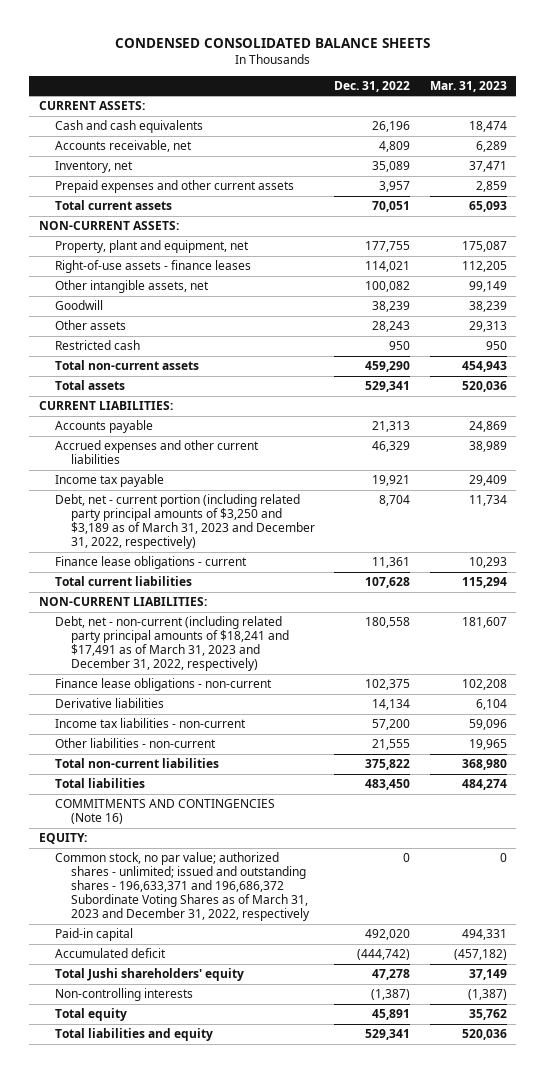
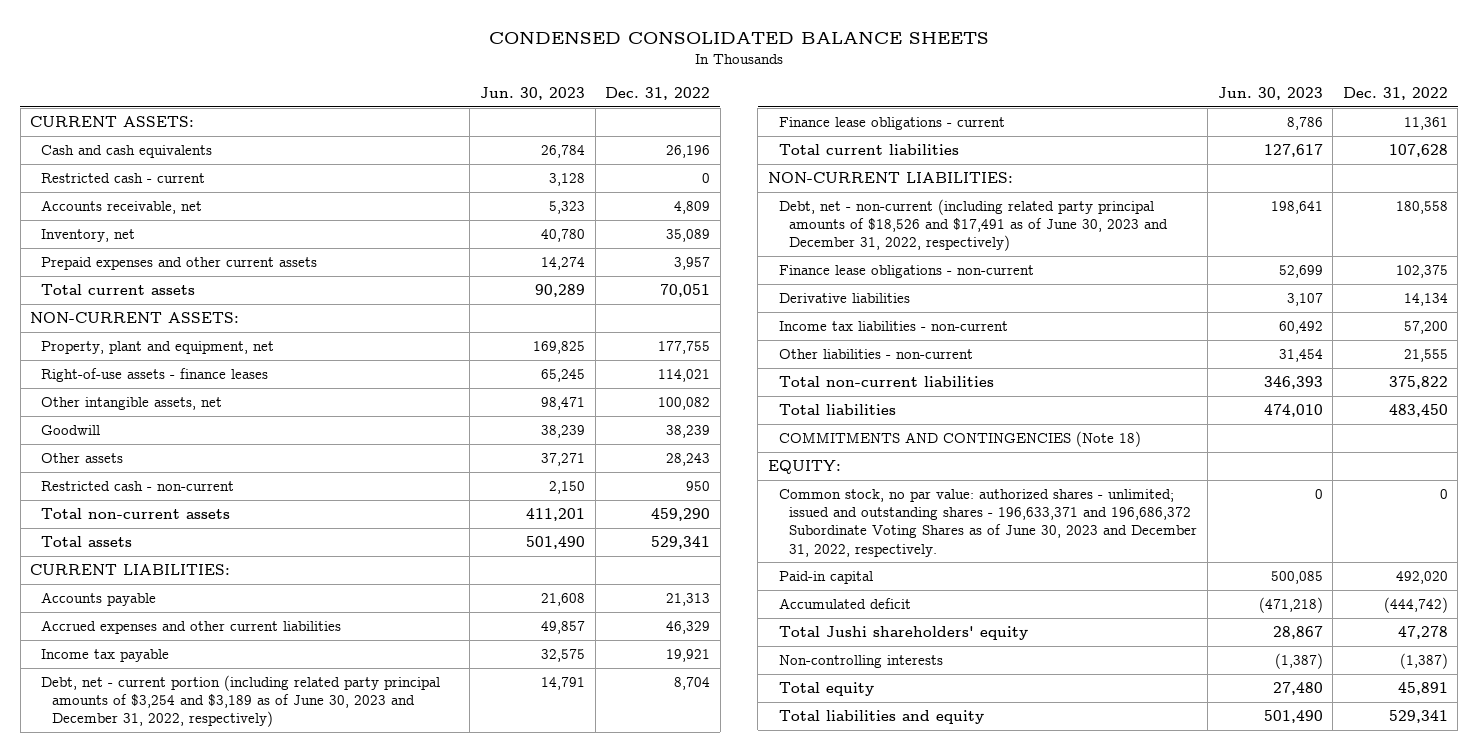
- | Dec. 31, 2022 | Mar. 31, 2023
+ | Jun. 30, 2023 | Dec. 31, 2022
+ Restricted cash - current | 3,128 | 0
- Restricted cash | 950 | 950
+ Restricted cash - non-current | 2,150 | 950
- Debt, net - current portion (including related party principal amounts of $3,250 and $3,189 as of March 31, 2023 and December 31, 2022, respectively) | 8,704 | 11,734
+ Debt, net - current portion (including related party principal amounts of $3,254 and $3,189 as of June 30, 2023 and December 31, 2022, respectively) | 14,791 | 8,704
- Debt, net - non-current (including related party principal amounts of $18,241 and $17,491 as of March 31, 2023 and December 31, 2022, respectively) | 180,558 | 181,607
+ Debt, net - non-current (including related party principal amounts of $18,526 and $17,491 as of June 30, 2023 and December 31, 2022, respectively) | 198,641 | 180,558
- COMMITMENTS AND CONTINGENCIES (Note 16)
+ COMMITMENTS AND CONTINGENCIES (Note 18)
- Common stock, no par value; authorized shares - unlimited; issued and outstanding shares - 196,633,371 and 196,686,372 Subordinate Voting Shares as of March 31, 2023 and December 31, 2022, respectively | 0 | 0
+ Common stock, no par value: authorized shares - unlimited; issued and outstanding shares - 196,633,371 and 196,686,372 Subordinate Voting Shares as of June 30, 2023 and December 31, 2022, respectively. | 0 | 0

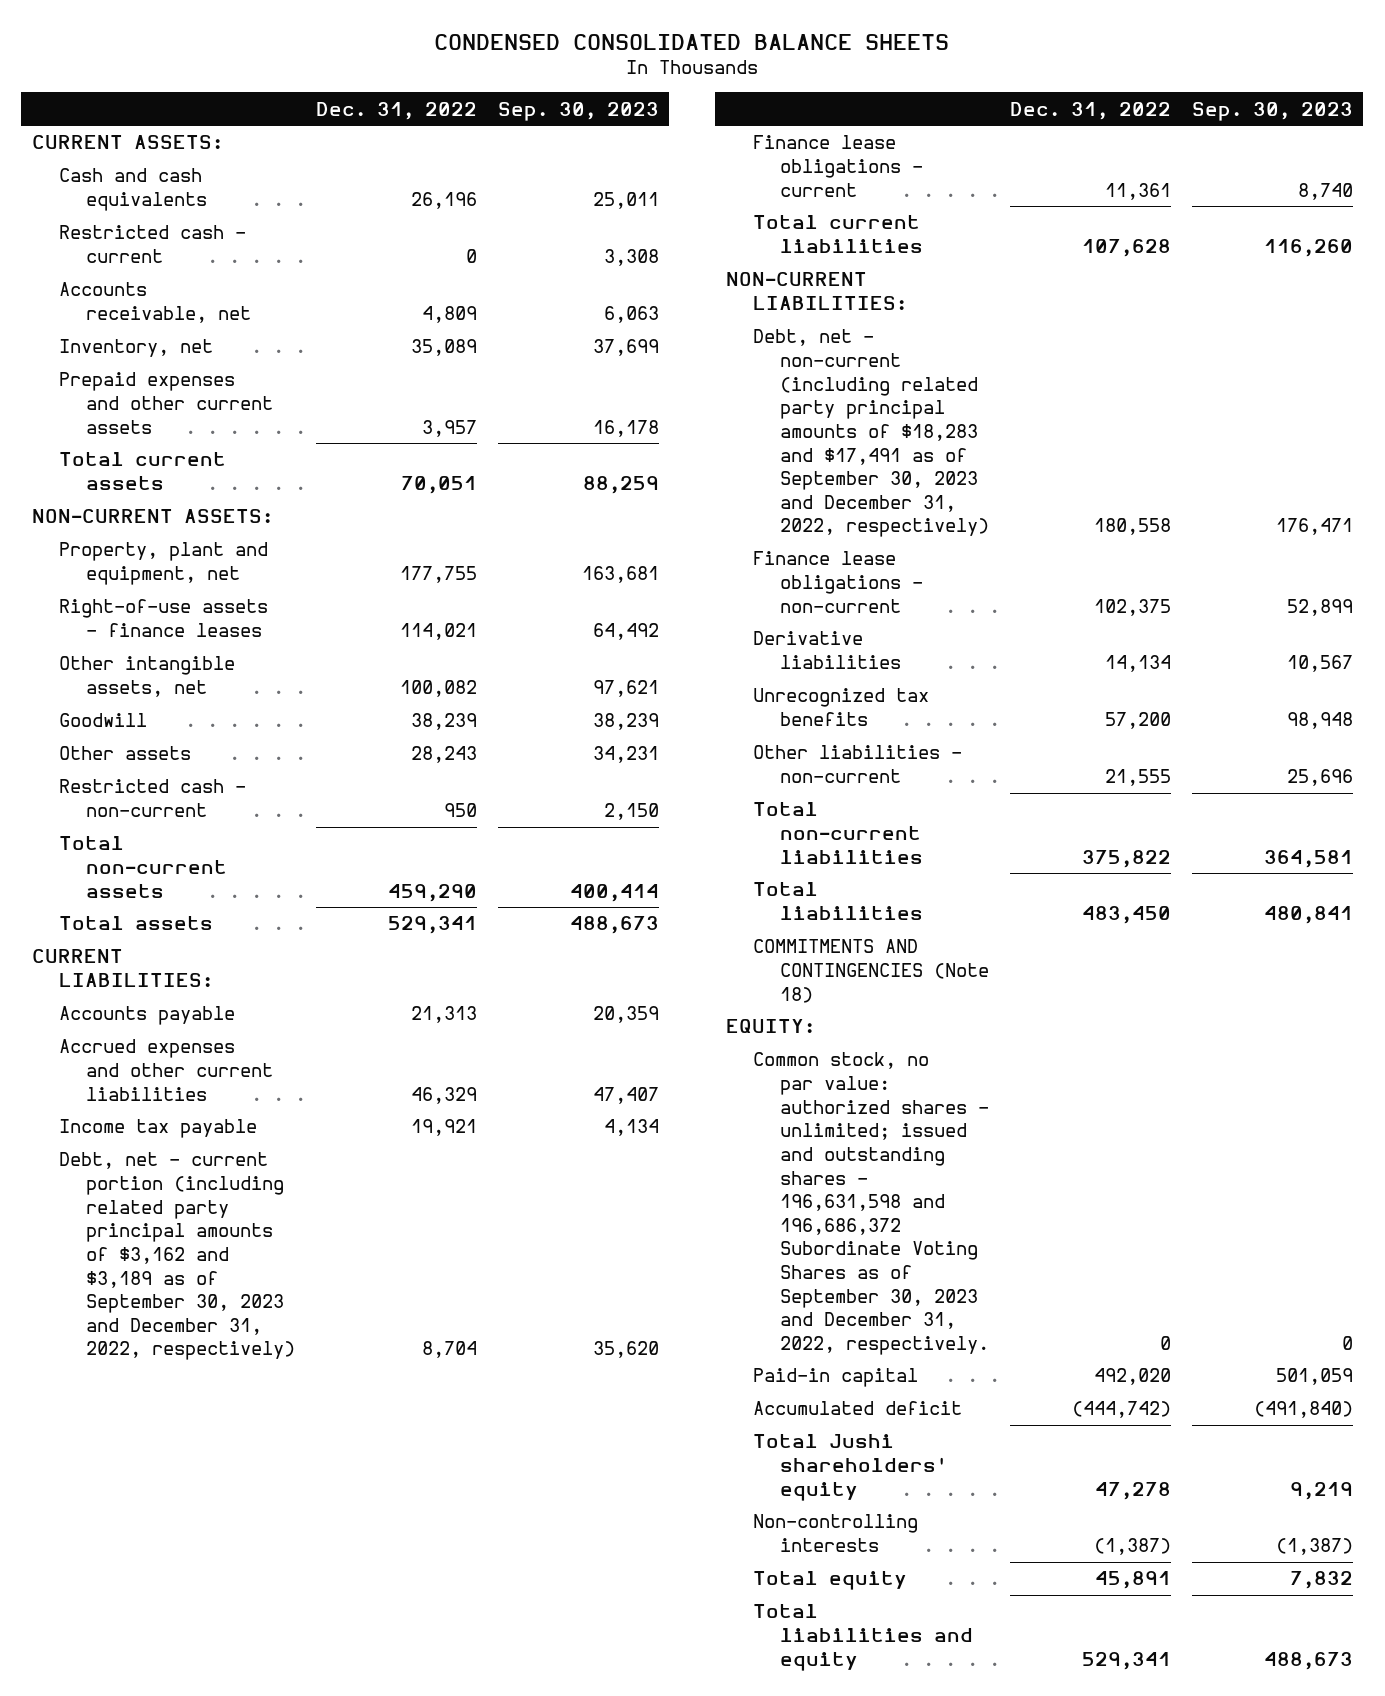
- | Jun. 30, 2023 | Dec. 31, 2022
+ | Dec. 31, 2022 | Sep. 30, 2023
- Debt, net - current portion (including related party principal amounts of $3,254 and $3,189 as of June 30, 2023 and December 31, 2022, respectively) | 14,791 | 8,704
+ Debt, net - current portion (including related party principal amounts of $3,162 and $3,189 as of September 30, 2023 and December 31, 2022, respectively) | 8,704 | 35,620
- Debt, net - non-current (including related party principal amounts of $18,526 and $17,491 as of June 30, 2023 and December 31, 2022, respectively) | 198,641 | 180,558
+ Debt, net - non-current (including related party principal amounts of $18,283 and $17,491 as of September 30, 2023 and December 31, 2022, respectively) | 180,558 | 176,471
- Income tax liabilities - non-current | 60,492 | 57,200
+ Unrecognized tax benefits | 57,200 | 98,948
- Common stock, no par value: authorized shares - unlimited; issued and outstanding shares - 196,633,371 and 196,686,372 Subordinate Voting Shares as of June 30, 2023 and December 31, 2022, respectively. | 0 | 0
+ Common stock, no par value: authorized shares - unlimited; issued and outstanding shares - 196,631,598 and 196,686,372 Subordinate Voting Shares as of September 30, 2023 and December 31, 2022, respectively. | 0 | 0

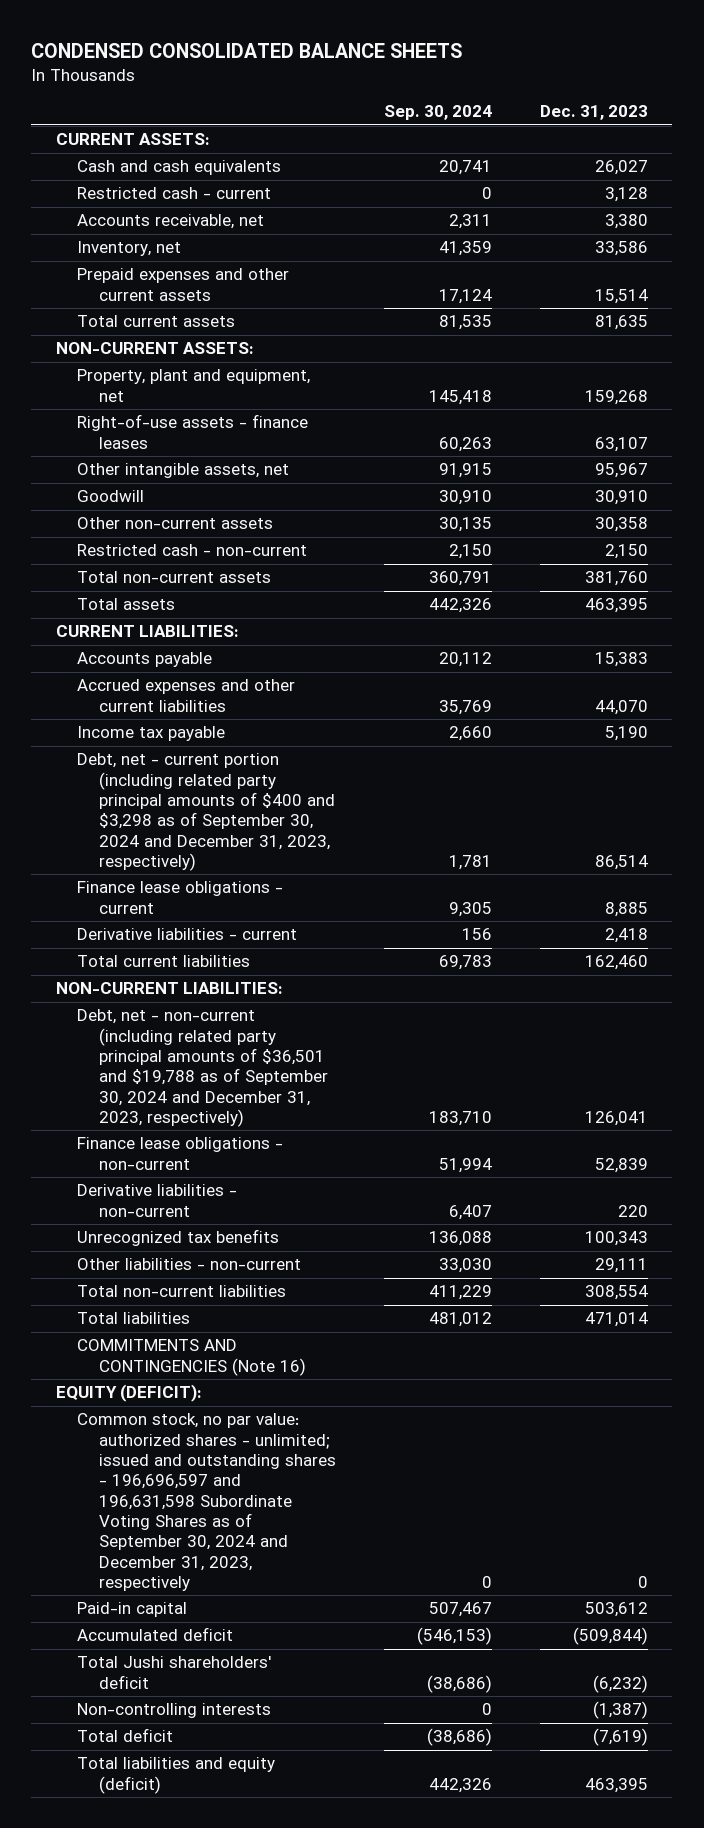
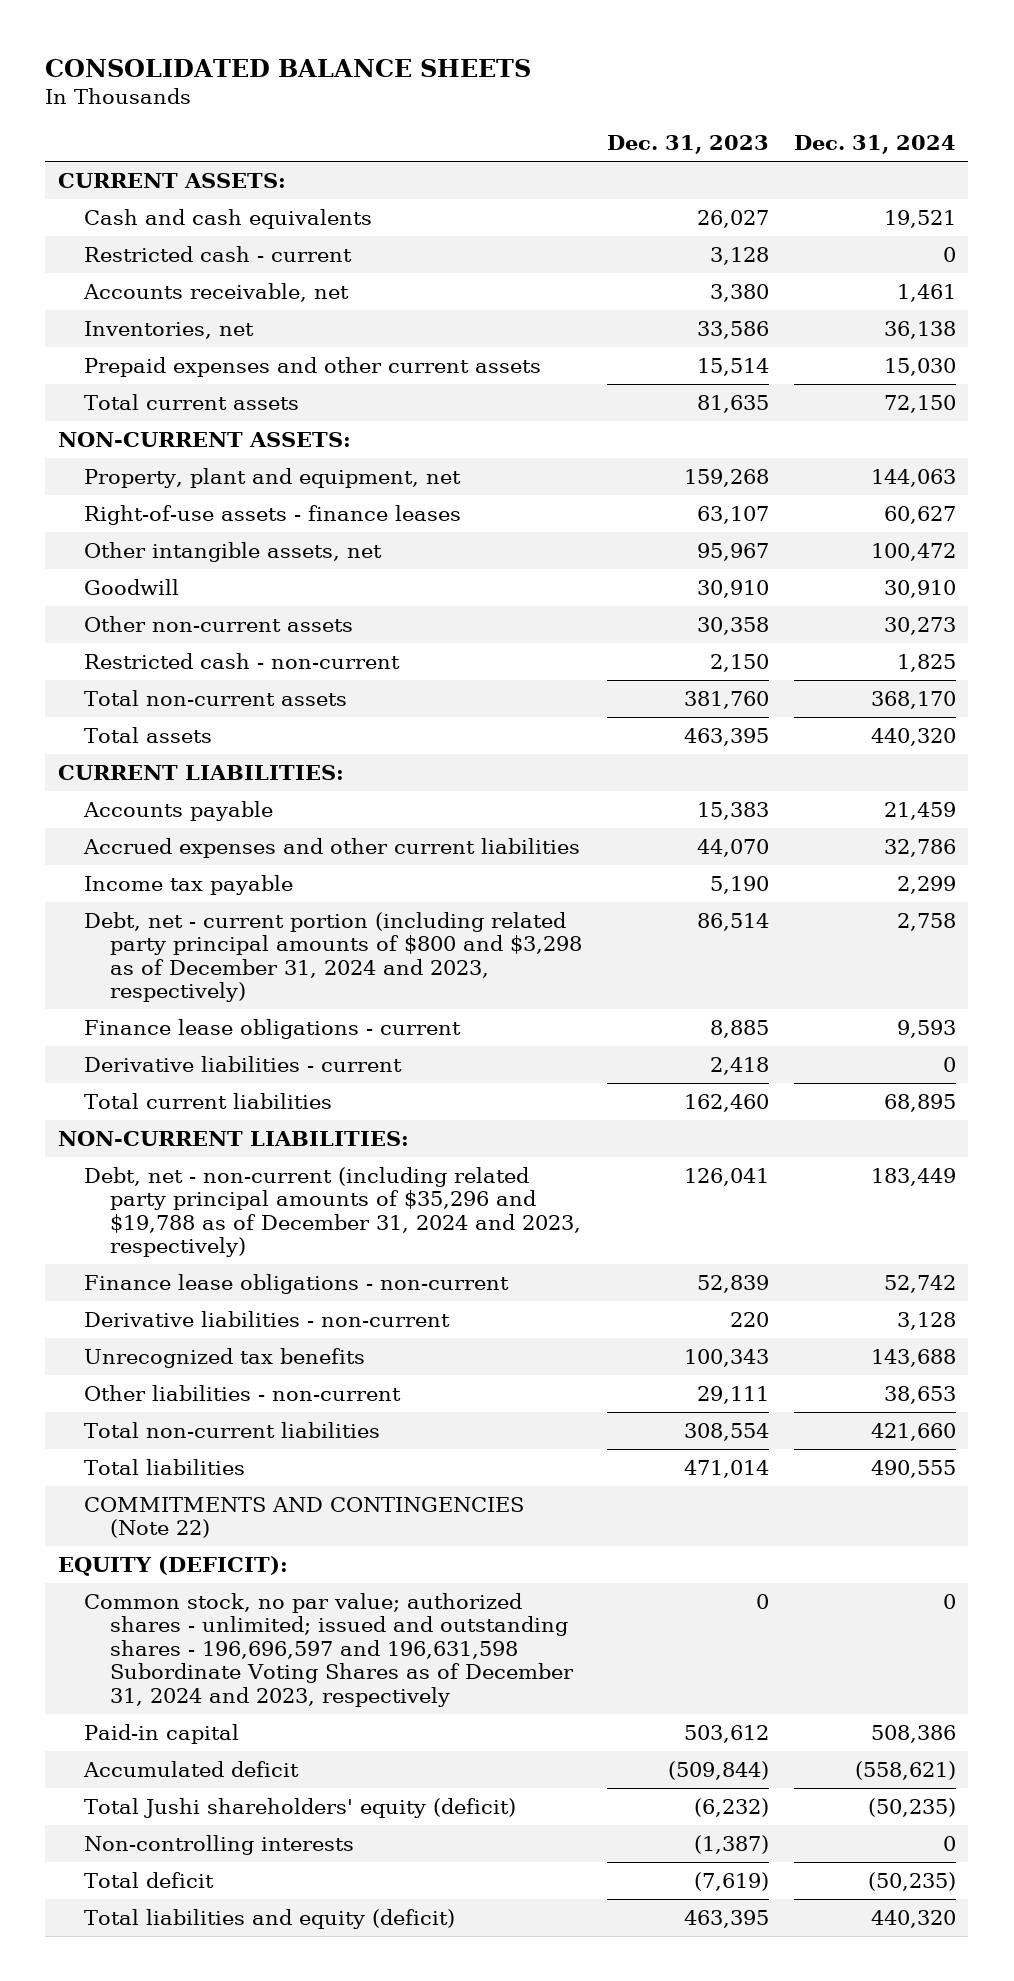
- CONDENSED CONSOLIDATED BALANCE SHEETS
+ CONSOLIDATED BALANCE SHEETS
- | Sep. 30, 2024 | Dec. 31, 2023
+ | Dec. 31, 2023 | Dec. 31, 2024
- Inventory, net | 41,359 | 33,586
+ Inventories, net | 33,586 | 36,138
- Debt, net - current portion (including related party principal amounts of $400 and $3,298 as of September 30, 2024 and December 31, 2023, respectively) | 1,781 | 86,514
+ Debt, net - current portion (including related party principal amounts of $800 and $3,298 as of December 31, 2024 and 2023, respectively) | 86,514 | 2,758
- Debt, net - non-current (including related party principal amounts of $36,501 and $19,788 as of September 30, 2024 and December 31, 2023, respectively) | 183,710 | 126,041
+ Debt, net - non-current (including related party principal amounts of $35,296 and $19,788 as of December 31, 2024 and 2023, respectively) | 126,041 | 183,449
- COMMITMENTS AND CONTINGENCIES (Note 16)
+ COMMITMENTS AND CONTINGENCIES (Note 22)
- Common stock, no par value: authorized shares - unlimited; issued and outstanding shares - 196,696,597 and 196,631,598 Subordinate Voting Shares as of September 30, 2024 and December 31, 2023, respectively | 0 | 0
+ Common stock, no par value; authorized shares - unlimited; issued and outstanding shares - 196,696,597 and 196,631,598 Subordinate Voting Shares as of December 31, 2024 and 2023, respectively | 0 | 0
- Total Jushi shareholders' deficit | (38,686) | (6,232)
+ Total Jushi shareholders' equity (deficit) | (6,232) | (50,235)

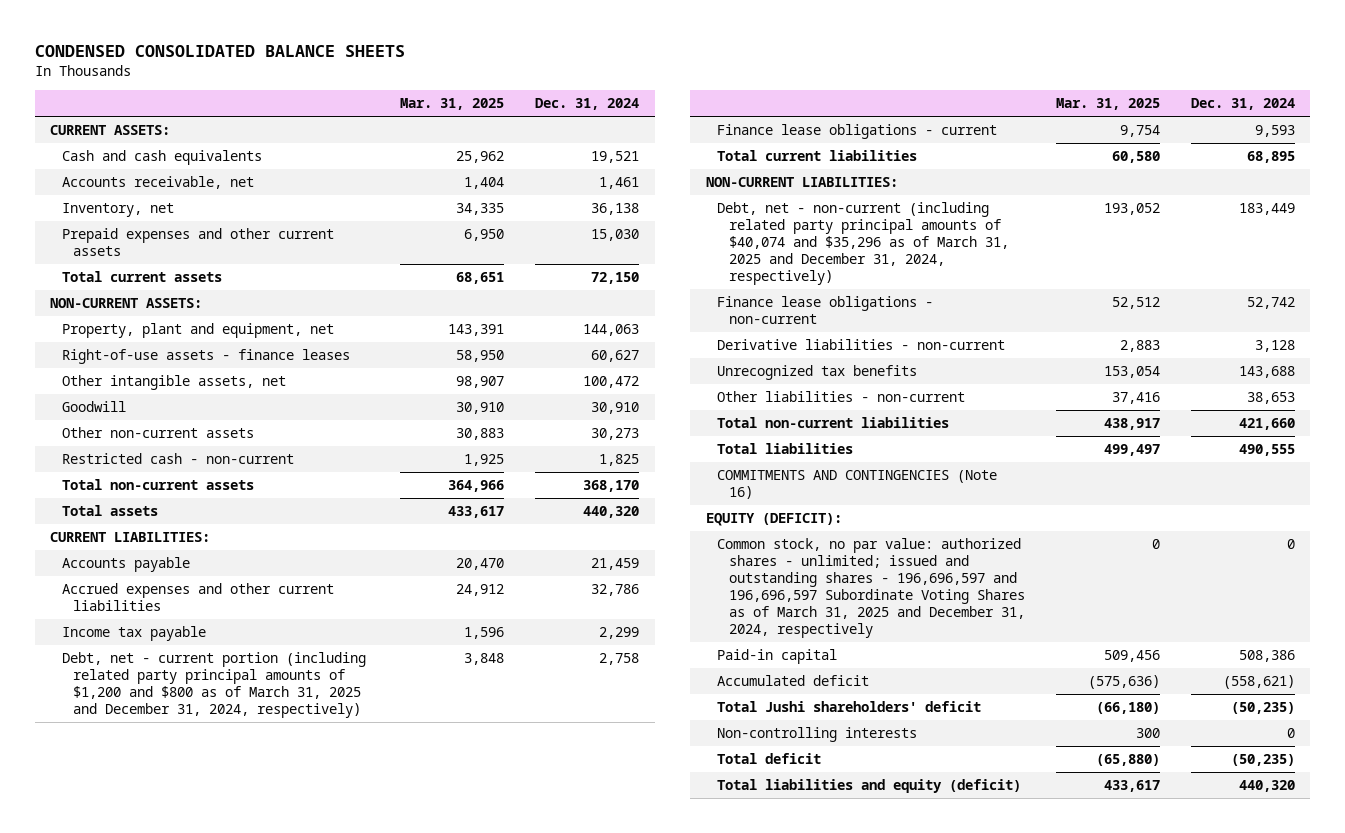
- CONSOLIDATED BALANCE SHEETS
+ CONDENSED CONSOLIDATED BALANCE SHEETS
- | Dec. 31, 2023 | Dec. 31, 2024
+ | Mar. 31, 2025 | Dec. 31, 2024
- Restricted cash - current | 3,128 | 0
- Inventories, net | 33,586 | 36,138
+ Inventory, net | 34,335 | 36,138
- Debt, net - current portion (including related party principal amounts of $800 and $3,298 as of December 31, 2024 and 2023, respectively) | 86,514 | 2,758
+ Debt, net - current portion (including related party principal amounts of $1,200 and $800 as of March 31, 2025 and December 31, 2024, respectively) | 3,848 | 2,758
- Derivative liabilities - current | 2,418 | 0
- Debt, net - non-current (including related party principal amounts of $35,296 and $19,788 as of December 31, 2024 and 2023, respectively) | 126,041 | 183,449
+ Debt, net - non-current (including related party principal amounts of $40,074 and $35,296 as of March 31, 2025 and December 31, 2024, respectively) | 193,052 | 183,449
- COMMITMENTS AND CONTINGENCIES (Note 22)
+ COMMITMENTS AND CONTINGENCIES (Note 16)
- Common stock, no par value; authorized shares - unlimited; issued and outstanding shares - 196,696,597 and 196,631,598 Subordinate Voting Shares as of December 31, 2024 and 2023, respectively | 0 | 0
+ Common stock, no par value: authorized shares - unlimited; issued and outstanding shares - 196,696,597 and 196,696,597 Subordinate Voting Shares as of March 31, 2025 and December 31, 2024, respectively | 0 | 0
- Total Jushi shareholders' equity (deficit) | (6,232) | (50,235)
+ Total Jushi shareholders' deficit | (66,180) | (50,235)

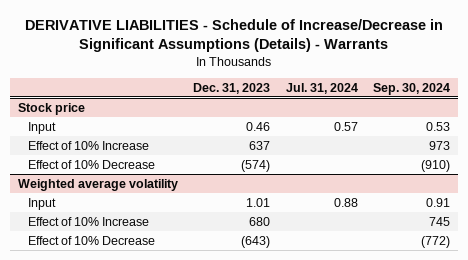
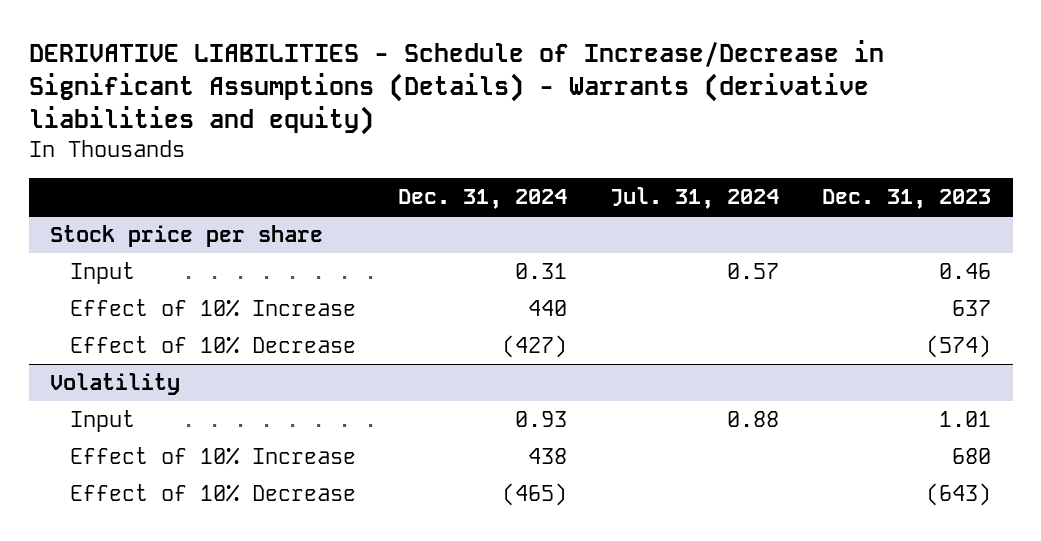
- DERIVATIVE LIABILITIES - Schedule of Increase/Decrease in Significant Assumptions (Details) - Warrants
+ DERIVATIVE LIABILITIES - Schedule of Increase/Decrease in Significant Assumptions (Details) - Warrants (derivative liabilities and equity)
- | Dec. 31, 2023 | Jul. 31, 2024 | Sep. 30, 2024
+ | Dec. 31, 2024 | Jul. 31, 2024 | Dec. 31, 2023
- Stock price
+ Stock price per share
- Weighted average volatility
+ Volatility

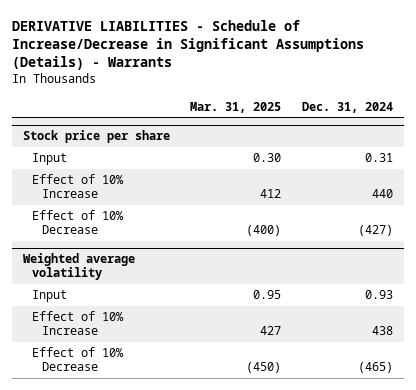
- DERIVATIVE LIABILITIES - Schedule of Increase/Decrease in Significant Assumptions (Details) - Warrants (derivative liabilities and equity)
+ DERIVATIVE LIABILITIES - Schedule of Increase/Decrease in Significant Assumptions (Details) - Warrants
- | Dec. 31, 2024 | Jul. 31, 2024 | Dec. 31, 2023
+ | Mar. 31, 2025 | Dec. 31, 2024
- Volatility
+ Weighted average volatility

